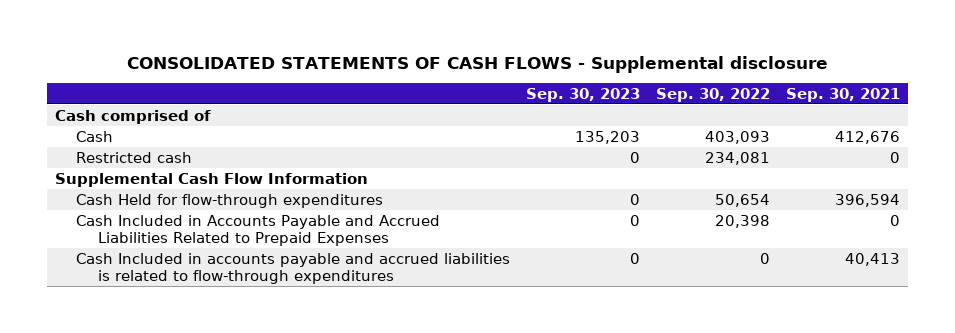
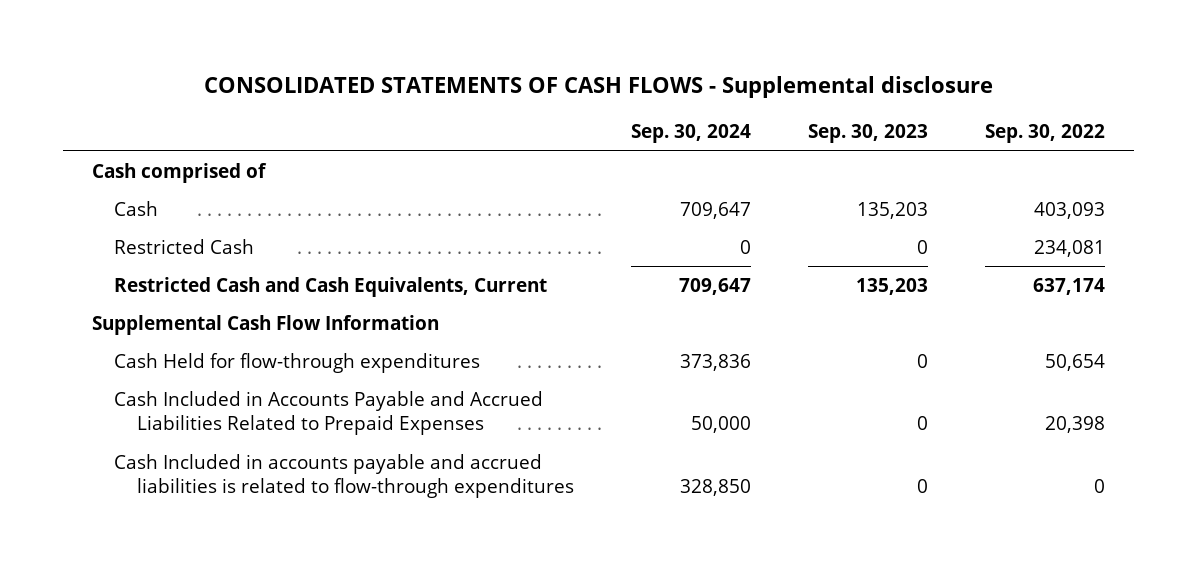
- | Sep. 30, 2023 | Sep. 30, 2022 | Sep. 30, 2021
+ | Sep. 30, 2024 | Sep. 30, 2023 | Sep. 30, 2022
- Restricted cash | 0 | 234,081 | 0
+ Restricted Cash | 0 | 0 | 234,081
+ Restricted Cash and Cash Equivalents, Current | 709,647 | 135,203 | 637,174

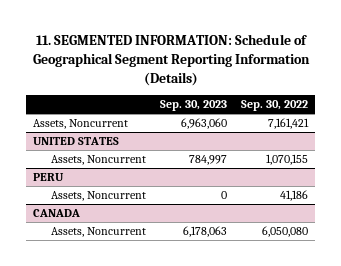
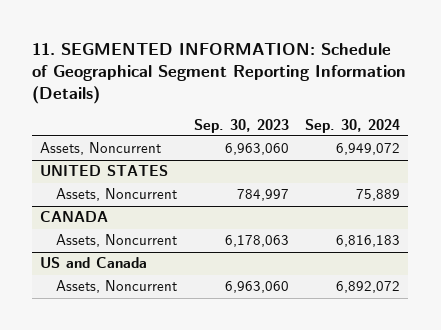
- | Sep. 30, 2023 | Sep. 30, 2022
+ | Sep. 30, 2023 | Sep. 30, 2024
- PERU
- Assets, Noncurrent | 0 | 41,186
+ US and Canada
+ Assets, Noncurrent | 6,963,060 | 6,892,072

